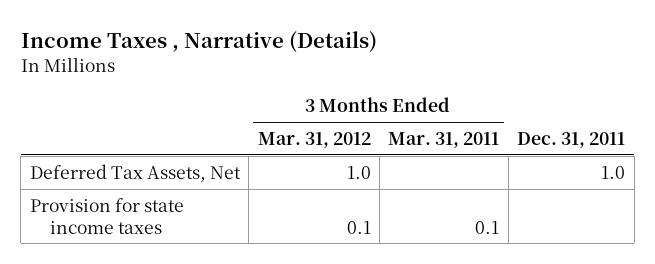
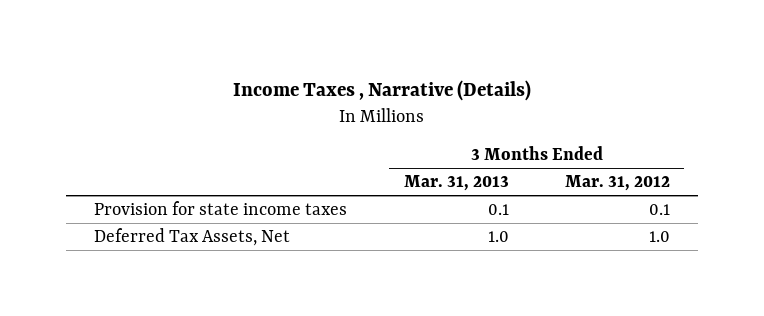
- | 3 Months Ended Mar. 31, 2012 | 3 Months Ended Mar. 31, 2011 | Dec. 31, 2011
+ | 3 Months Ended Mar. 31, 2013 | 3 Months Ended Mar. 31, 2012
moved down: Deferred Tax Assets, Net | 1.0 | 1.0

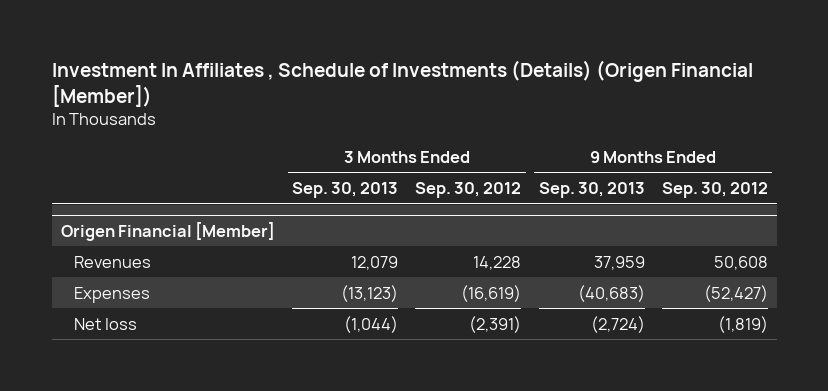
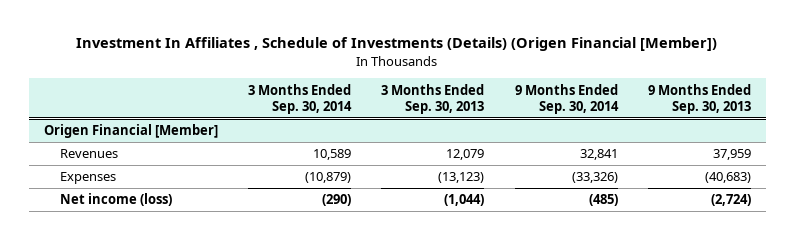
- | 3 Months Ended Sep. 30, 2013 | 3 Months Ended Sep. 30, 2012 | 9 Months Ended Sep. 30, 2013 | 9 Months Ended Sep. 30, 2012
+ | 3 Months Ended Sep. 30, 2014 | 3 Months Ended Sep. 30, 2013 | 9 Months Ended Sep. 30, 2014 | 9 Months Ended Sep. 30, 2013
@ Origen Financial [Member]
- Net loss | (1,044) | (2,391) | (2,724) | (1,819)
+ Net income (loss) | (290) | (1,044) | (485) | (2,724)

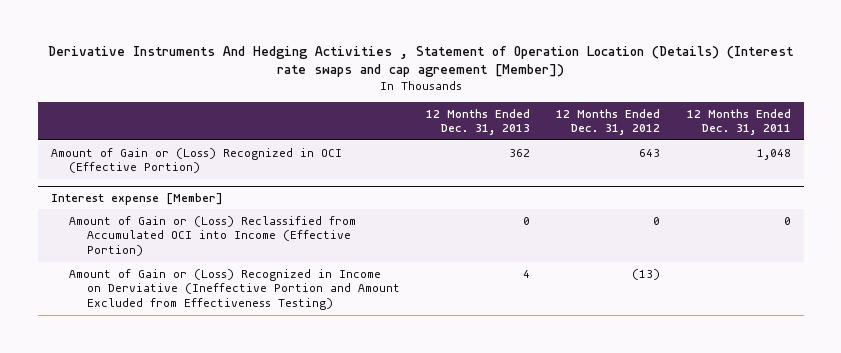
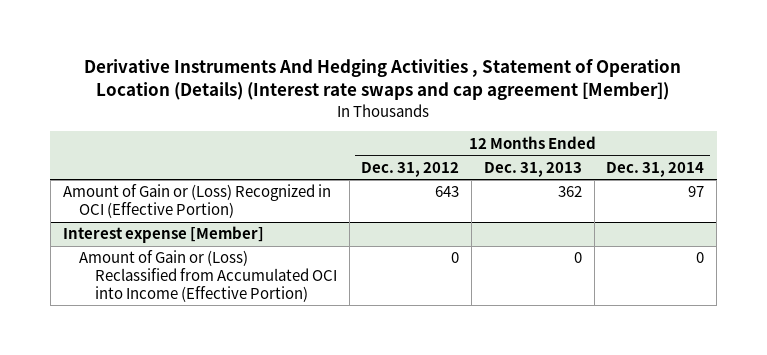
- | 12 Months Ended Dec. 31, 2013 | 12 Months Ended Dec. 31, 2012 | 12 Months Ended Dec. 31, 2011
+ | 12 Months Ended Dec. 31, 2012 | 12 Months Ended Dec. 31, 2013 | 12 Months Ended Dec. 31, 2014
@ Interest expense [Member]
- Amount of Gain or (Loss) Recognized in Income on Derviative (Ineffective Portion and Amount Excluded from Effectiveness Testing) | 4 | (13) |

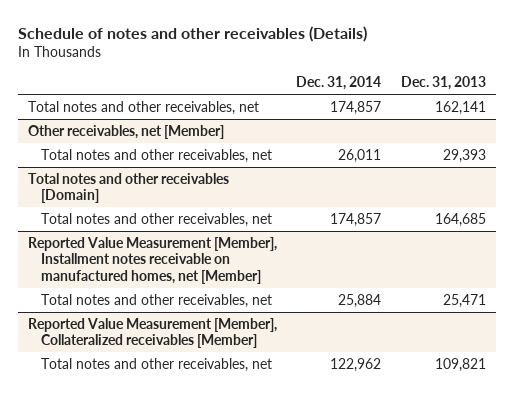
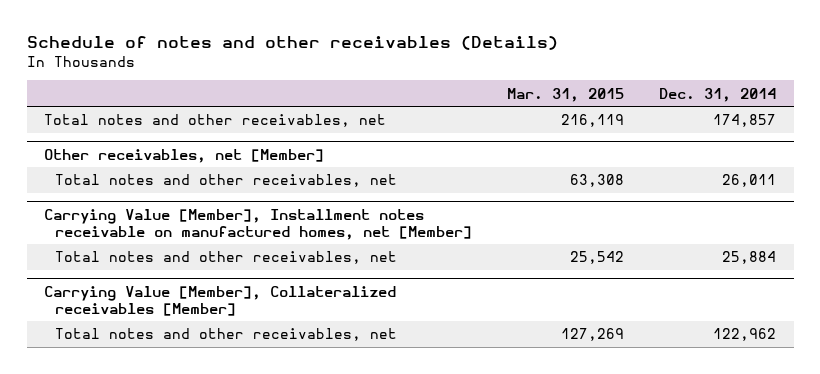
- | Dec. 31, 2014 | Dec. 31, 2013
+ | Mar. 31, 2015 | Dec. 31, 2014
- Total notes and other receivables [Domain]
- Total notes and other receivables, net | 174,857 | 164,685
- Reported Value Measurement [Member], Installment notes receivable on manufactured homes, net [Member]
+ Carrying Value [Member], Installment notes receivable on manufactured homes, net [Member]
- Reported Value Measurement [Member], Collateralized receivables [Member]
+ Carrying Value [Member], Collateralized receivables [Member]

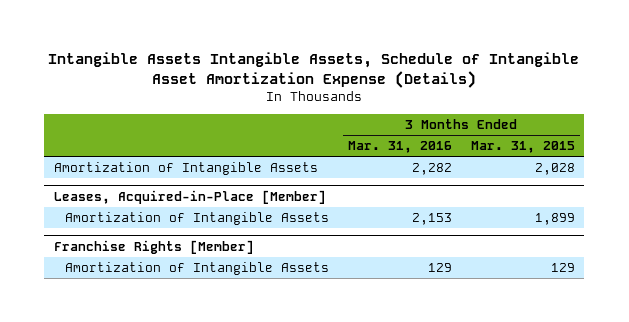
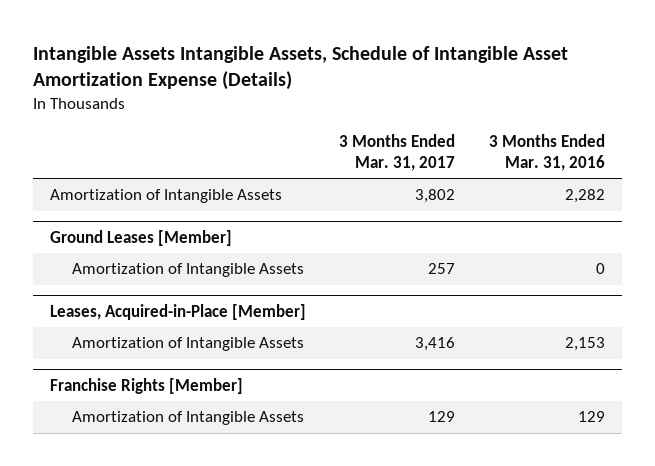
- | 3 Months Ended Mar. 31, 2016 | 3 Months Ended Mar. 31, 2015
+ | 3 Months Ended Mar. 31, 2017 | 3 Months Ended Mar. 31, 2016
+ Ground Leases [Member]
+ Amortization of Intangible Assets | 257 | 0

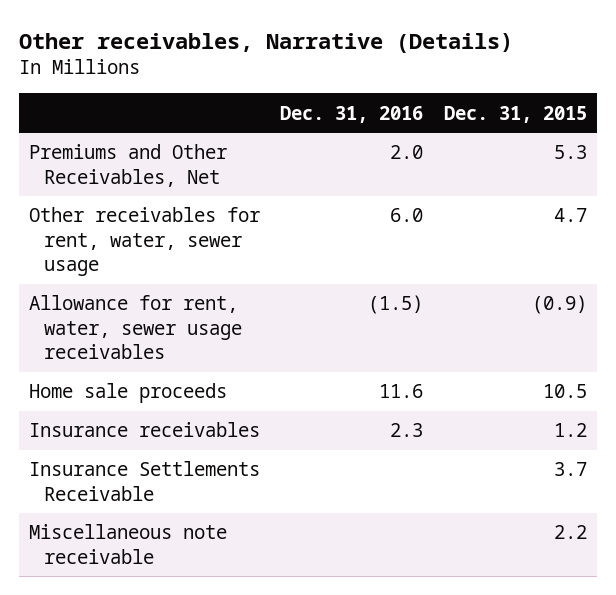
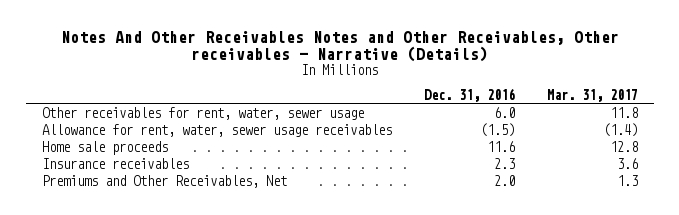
- Other receivables, Narrative (Details)
+ Notes And Other Receivables Notes and Other Receivables, Other receivables - Narrative (Details)
- | Dec. 31, 2016 | Dec. 31, 2015
+ | Dec. 31, 2016 | Mar. 31, 2017
- Insurance Settlements Receivable | | 3.7
- Miscellaneous note receivable | | 2.2
moved down: Premiums and Other Receivables, Net | 2.0 | 1.3

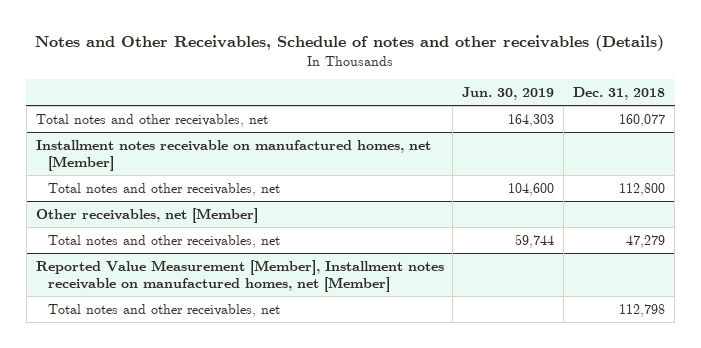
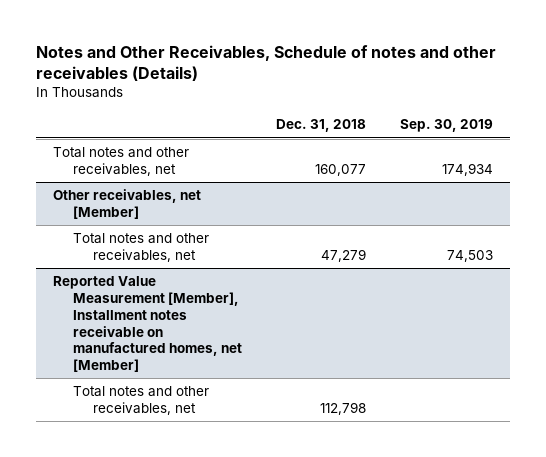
- | Jun. 30, 2019 | Dec. 31, 2018
+ | Dec. 31, 2018 | Sep. 30, 2019
- Installment notes receivable on manufactured homes, net [Member]
- Total notes and other receivables, net | 104,600 | 112,800

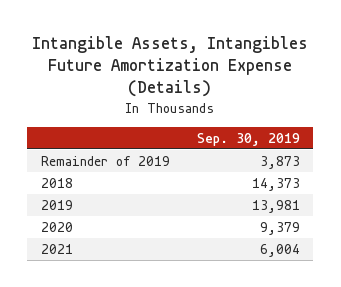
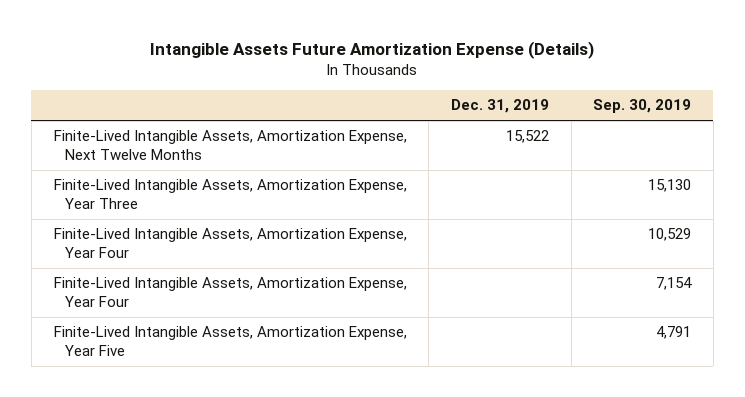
- Intangible Assets, Intangibles Future Amortization Expense (Details)
+ Intangible Assets Future Amortization Expense (Details)
- | Sep. 30, 2019
+ | Dec. 31, 2019 | Sep. 30, 2019
- Remainder of 2019 | 3,873
- 2018 | 14,373
- 2019 | 13,981
- 2020 | 9,379
- 2021 | 6,004
+ Finite-Lived Intangible Assets, Amortization Expense, Next Twelve Months | 15,522 |
+ Finite-Lived Intangible Assets, Amortization Expense, Year Three | | 15,130
+ Finite-Lived Intangible Assets, Amortization Expense, Year Four | | 10,529
+ Finite-Lived Intangible Assets, Amortization Expense, Year Four | | 7,154
+ Finite-Lived Intangible Assets, Amortization Expense, Year Five | | 4,791

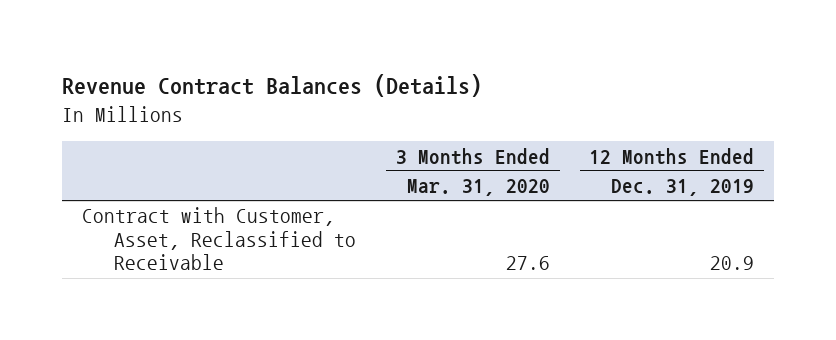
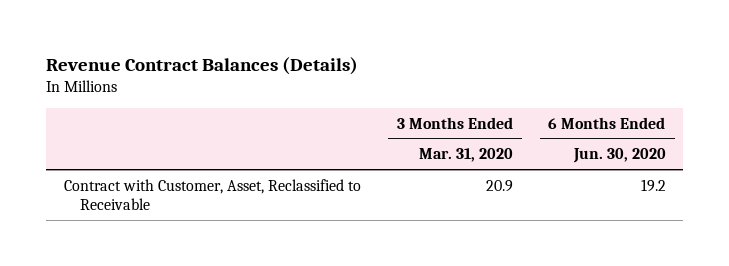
- | 3 Months Ended Mar. 31, 2020 | 12 Months Ended Dec. 31, 2019
+ | 3 Months Ended Mar. 31, 2020 | 6 Months Ended Jun. 30, 2020
- Contract with Customer, Asset, Reclassified to Receivable | 27.6 | 20.9
+ Contract with Customer, Asset, Reclassified to Receivable | 20.9 | 19.2

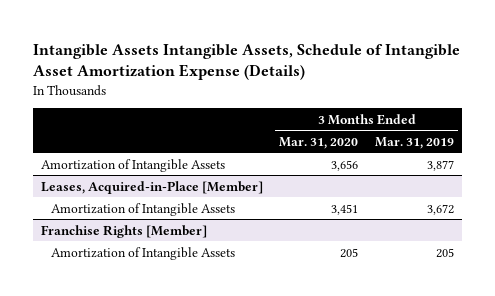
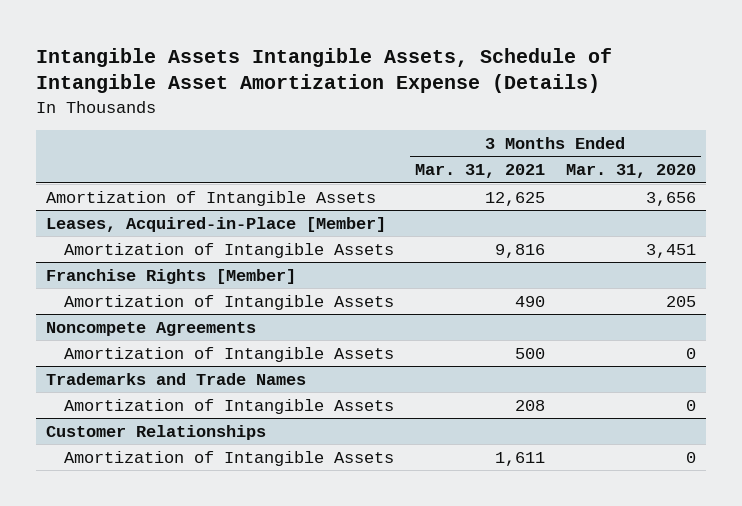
- | 3 Months Ended Mar. 31, 2020 | 3 Months Ended Mar. 31, 2019
+ | 3 Months Ended Mar. 31, 2021 | 3 Months Ended Mar. 31, 2020
+ Noncompete Agreements
+ Amortization of Intangible Assets | 500 | 0
+ Trademarks and Trade Names
+ Amortization of Intangible Assets | 208 | 0
+ Customer Relationships
+ Amortization of Intangible Assets | 1,611 | 0

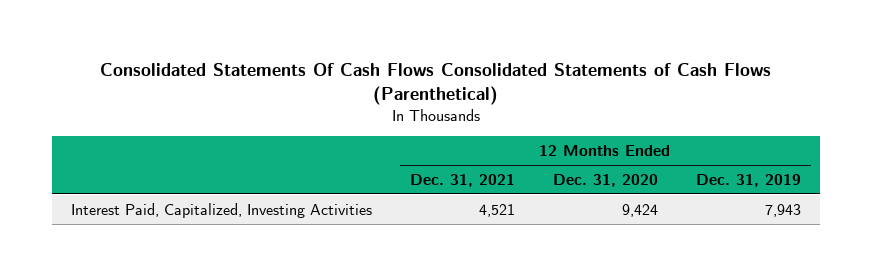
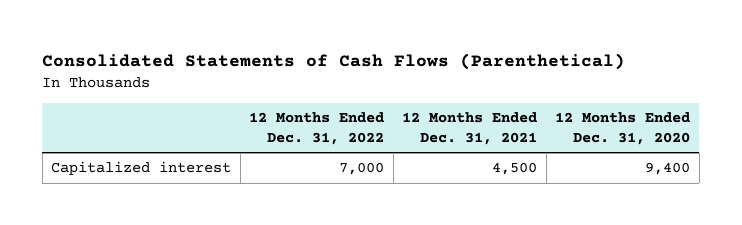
- Consolidated Statements Of Cash Flows Consolidated Statements of Cash Flows (Parenthetical)
+ Consolidated Statements of Cash Flows (Parenthetical)
- | 12 Months Ended Dec. 31, 2021 | 12 Months Ended Dec. 31, 2020 | 12 Months Ended Dec. 31, 2019
+ | 12 Months Ended Dec. 31, 2022 | 12 Months Ended Dec. 31, 2021 | 12 Months Ended Dec. 31, 2020
- Interest Paid, Capitalized, Investing Activities | 4,521 | 9,424 | 7,943
+ Capitalized interest | 7,000 | 4,500 | 9,400

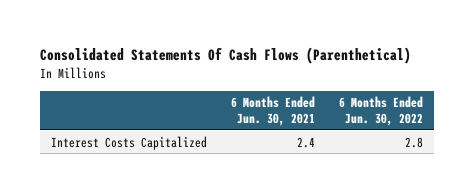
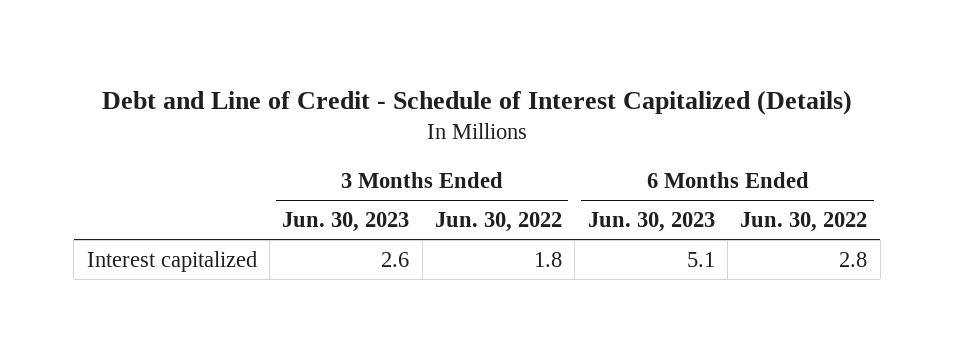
- Consolidated Statements Of Cash Flows (Parenthetical)
+ Debt and Line of Credit - Schedule of Interest Capitalized (Details)
- | 6 Months Ended Jun. 30, 2021 | 6 Months Ended Jun. 30, 2022
+ | 3 Months Ended Jun. 30, 2023 | 3 Months Ended Jun. 30, 2022 | 6 Months Ended Jun. 30, 2023 | 6 Months Ended Jun. 30, 2022
- Interest Costs Capitalized | 2.4 | 2.8
+ Interest capitalized | 2.6 | 1.8 | 5.1 | 2.8

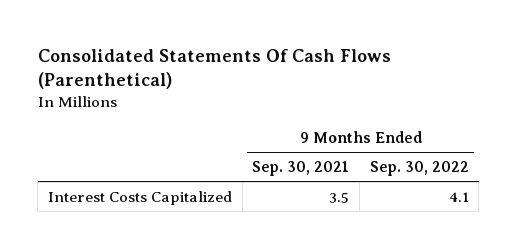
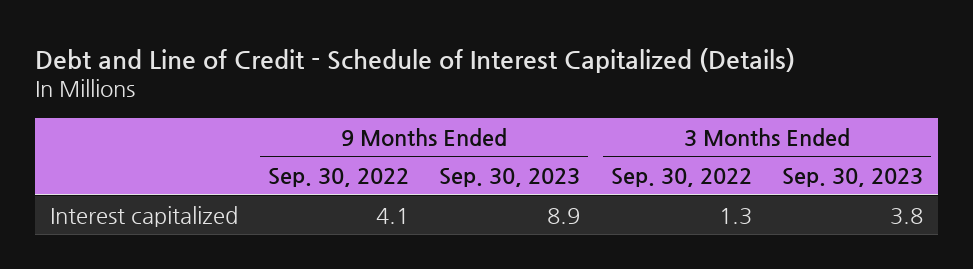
- Consolidated Statements Of Cash Flows (Parenthetical)
+ Debt and Line of Credit - Schedule of Interest Capitalized (Details)
- | 9 Months Ended Sep. 30, 2021 | 9 Months Ended Sep. 30, 2022
+ | 9 Months Ended Sep. 30, 2022 | 9 Months Ended Sep. 30, 2023 | 3 Months Ended Sep. 30, 2022 | 3 Months Ended Sep. 30, 2023
- Interest Costs Capitalized | 3.5 | 4.1
+ Interest capitalized | 4.1 | 8.9 | 1.3 | 3.8

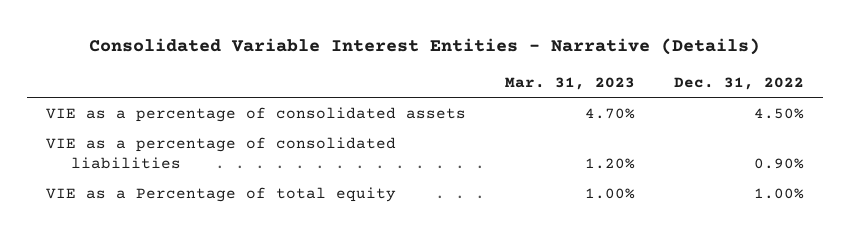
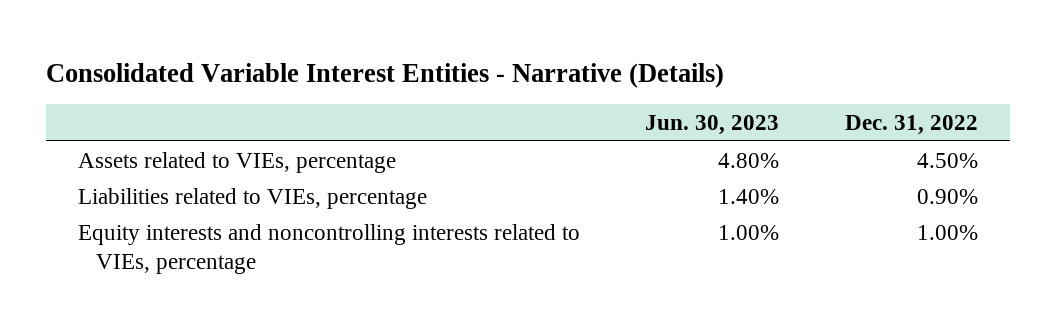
- | Mar. 31, 2023 | Dec. 31, 2022
+ | Jun. 30, 2023 | Dec. 31, 2022
- VIE as a percentage of consolidated assets | 4.70% | 4.50%
- VIE as a percentage of consolidated liabilities | 1.20% | 0.90%
- VIE as a Percentage of total equity | 1.00% | 1.00%
+ Assets related to VIEs, percentage | 4.80% | 4.50%
+ Liabilities related to VIEs, percentage | 1.40% | 0.90%
+ Equity interests and noncontrolling interests related to VIEs, percentage | 1.00% | 1.00%

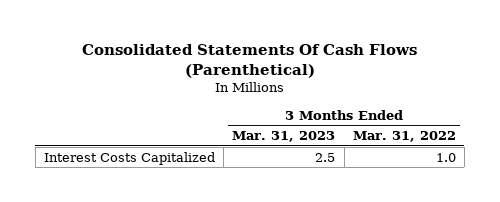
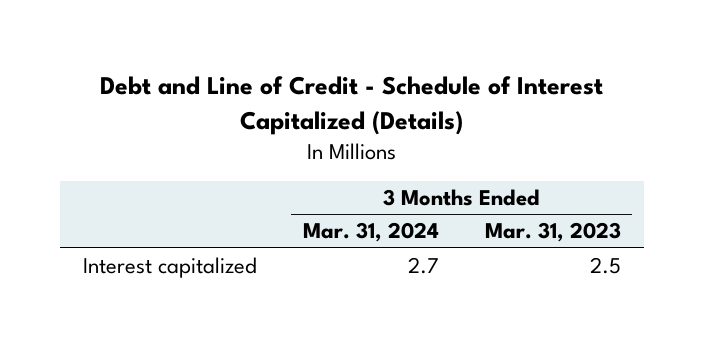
- Consolidated Statements Of Cash Flows (Parenthetical)
+ Debt and Line of Credit - Schedule of Interest Capitalized (Details)
- | 3 Months Ended Mar. 31, 2023 | 3 Months Ended Mar. 31, 2022
+ | 3 Months Ended Mar. 31, 2024 | 3 Months Ended Mar. 31, 2023
- Interest Costs Capitalized | 2.5 | 1.0
+ Interest capitalized | 2.7 | 2.5

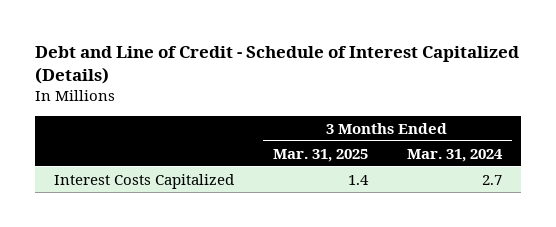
- | 3 Months Ended Mar. 31, 2024 | 3 Months Ended Mar. 31, 2023
+ | 3 Months Ended Mar. 31, 2025 | 3 Months Ended Mar. 31, 2024
- Interest capitalized | 2.7 | 2.5
+ Interest Costs Capitalized | 1.4 | 2.7

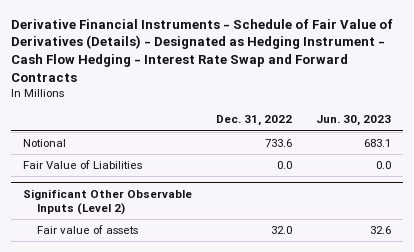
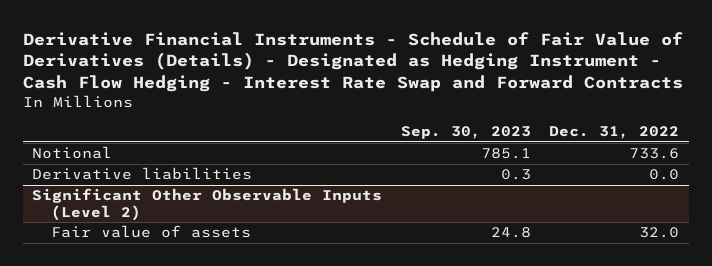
- | Dec. 31, 2022 | Jun. 30, 2023
+ | Sep. 30, 2023 | Dec. 31, 2022
- Fair Value of Liabilities | 0.0 | 0.0
+ Derivative liabilities | 0.3 | 0.0

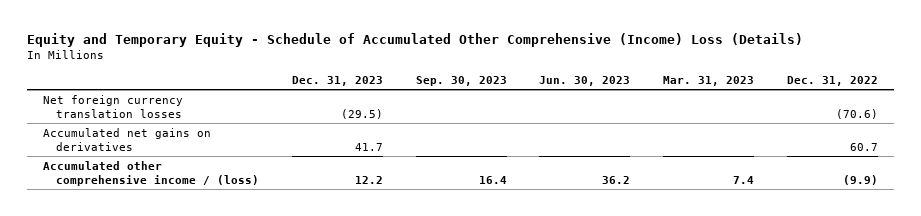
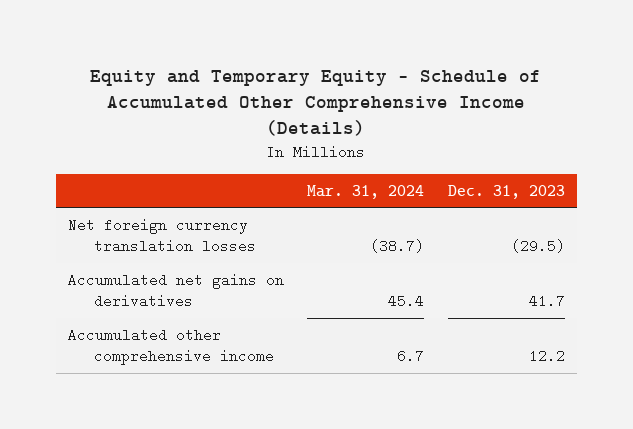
- Equity and Temporary Equity - Schedule of Accumulated Other Comprehensive (Income) Loss (Details)
+ Equity and Temporary Equity - Schedule of Accumulated Other Comprehensive Income (Details)
- | Dec. 31, 2023 | Sep. 30, 2023 | Jun. 30, 2023 | Mar. 31, 2023 | Dec. 31, 2022
+ | Mar. 31, 2024 | Dec. 31, 2023
- Accumulated other comprehensive income / (loss) | 12.2 | 16.4 | 36.2 | 7.4 | (9.9)
+ Accumulated other comprehensive income | 6.7 | 12.2

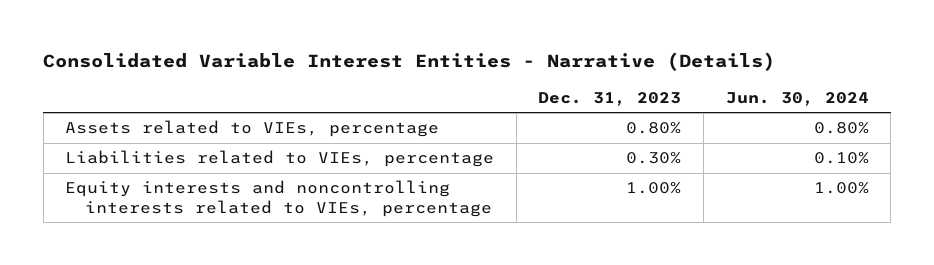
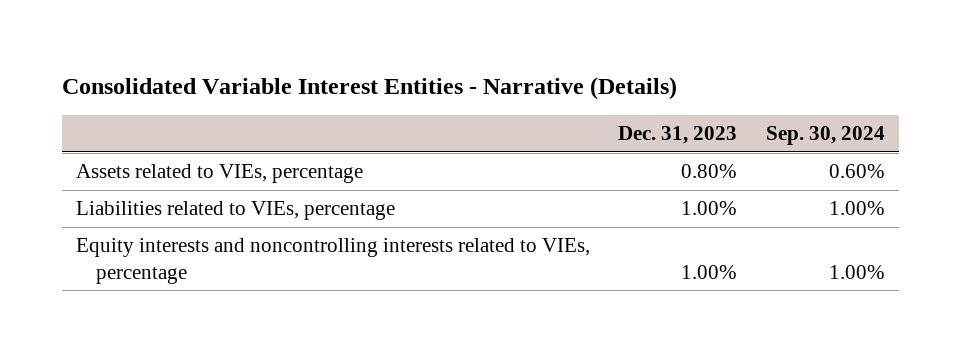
- | Dec. 31, 2023 | Jun. 30, 2024
+ | Dec. 31, 2023 | Sep. 30, 2024
- Liabilities related to VIEs, percentage | 0.30% | 0.10%
+ Liabilities related to VIEs, percentage | 1.00% | 1.00%

